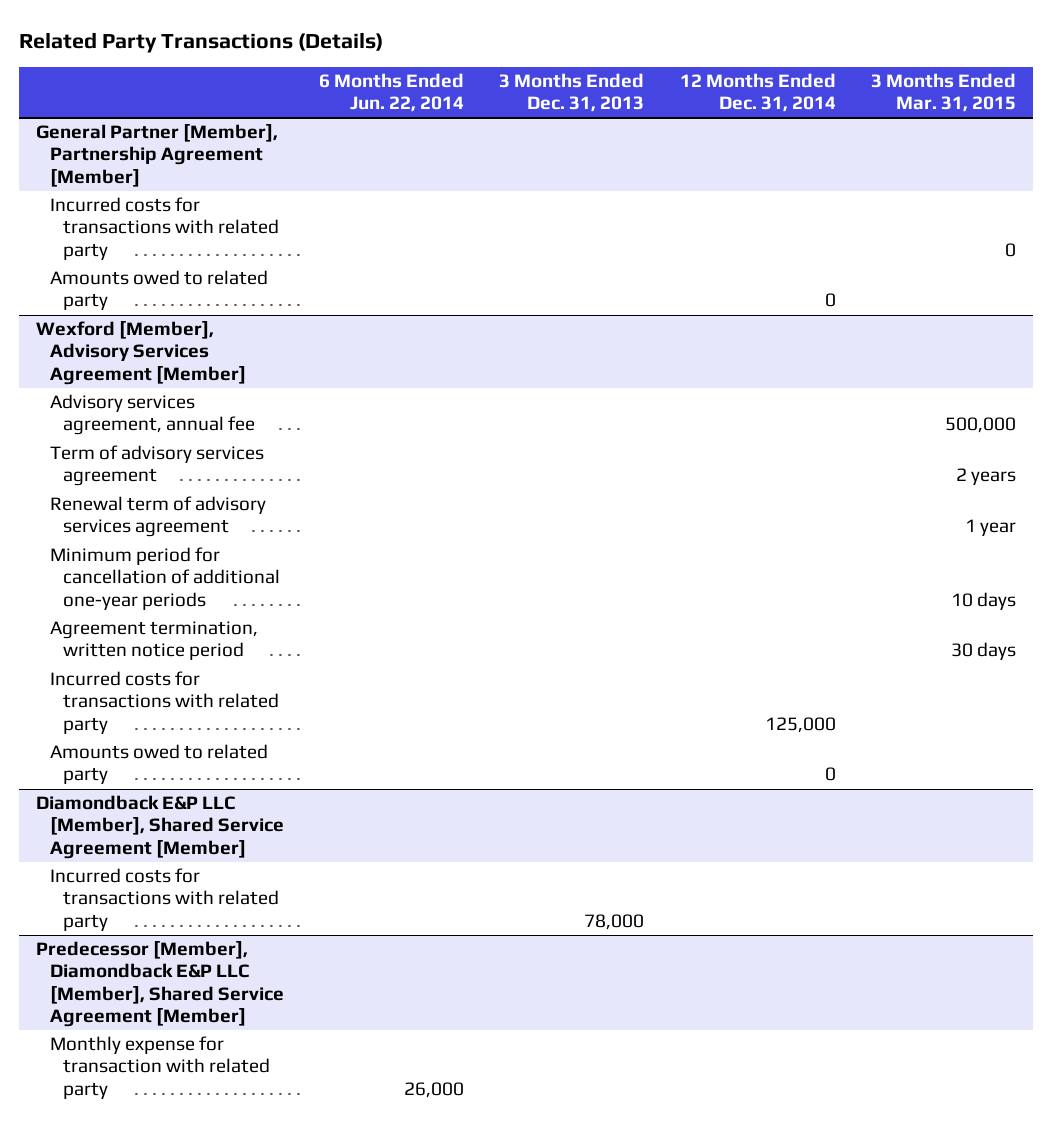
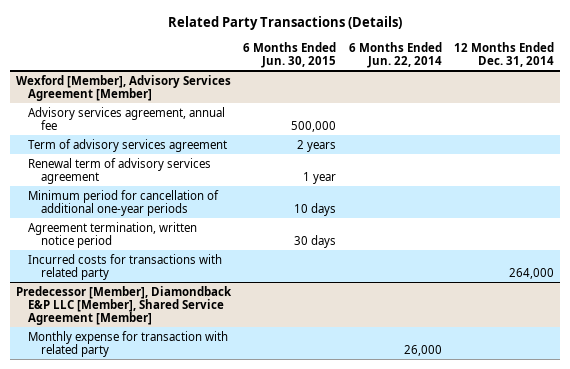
- | 6 Months Ended Jun. 22, 2014 | 3 Months Ended Dec. 31, 2013 | 12 Months Ended Dec. 31, 2014 | 3 Months Ended Mar. 31, 2015
+ | 6 Months Ended Jun. 30, 2015 | 6 Months Ended Jun. 22, 2014 | 12 Months Ended Dec. 31, 2014
- General Partner [Member], Partnership Agreement [Member]
- Incurred costs for transactions with related party | | | | 0
- Amounts owed to related party | | | 0 |
@ Wexford [Member], Advisory Services Agreement [Member]
- Incurred costs for transactions with related party | | | 125,000 |
- Amounts owed to related party | | | 0 |
- Diamondback E&P LLC [Member], Shared Service Agreement [Member]
- Incurred costs for transactions with related party | | 78,000 | |
@ Wexford [Member], Advisory Services Agreement [Member]
+ Incurred costs for transactions with related party | | | 264,000

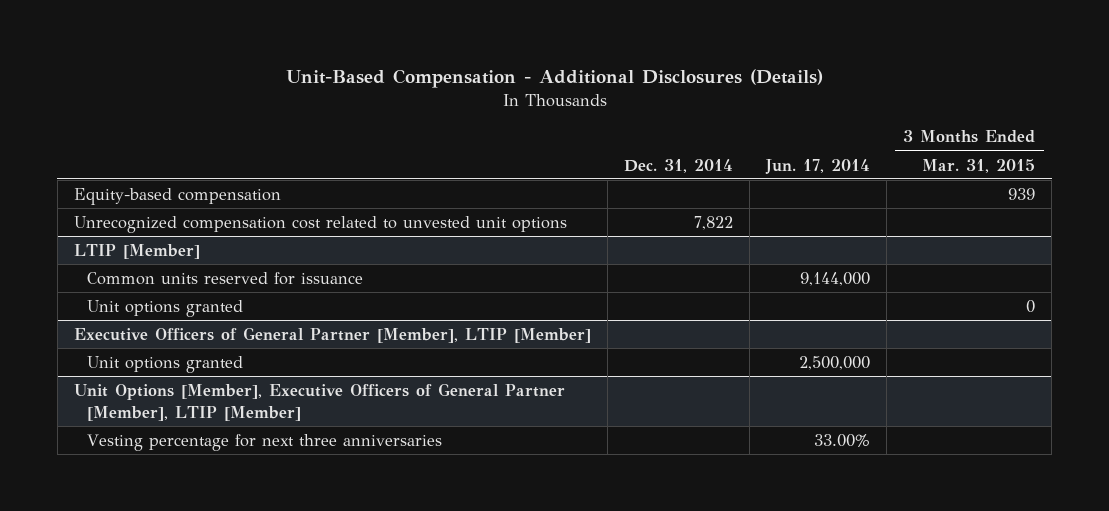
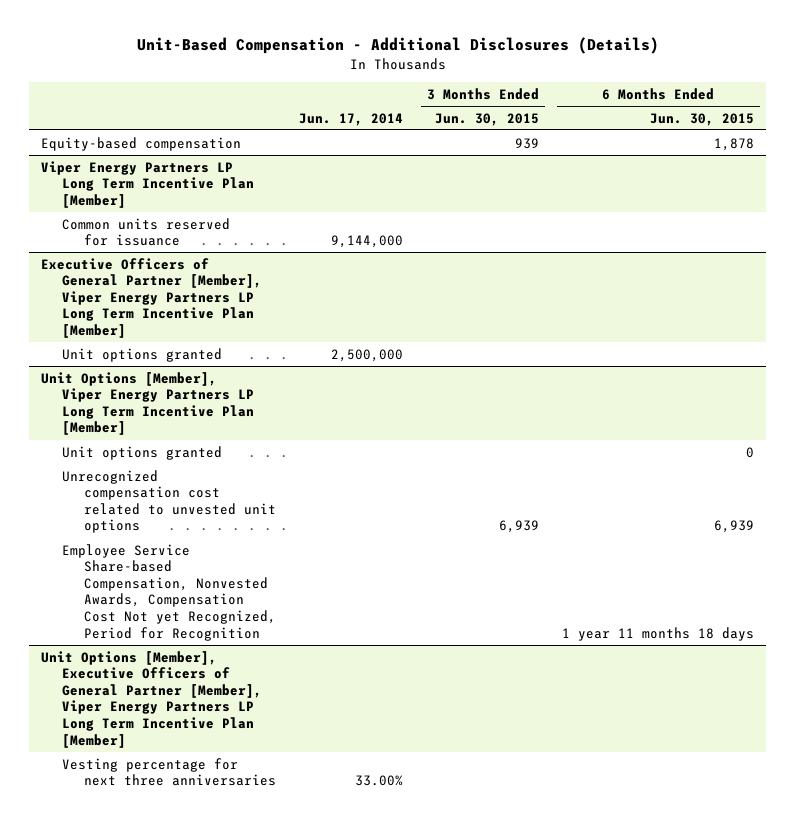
- | Dec. 31, 2014 | Jun. 17, 2014 | 3 Months Ended Mar. 31, 2015
+ | Jun. 17, 2014 | 3 Months Ended Jun. 30, 2015 | 6 Months Ended Jun. 30, 2015
- Unrecognized compensation cost related to unvested unit options | 7,822 | |
- LTIP [Member]
+ Viper Energy Partners LP Long Term Incentive Plan [Member]
- Unit options granted | | | 0
- Executive Officers of General Partner [Member], LTIP [Member]
+ Executive Officers of General Partner [Member], Viper Energy Partners LP Long Term Incentive Plan [Member]
- Unit Options [Member], Executive Officers of General Partner [Member], LTIP [Member]
+ Unit Options [Member], Viper Energy Partners LP Long Term Incentive Plan [Member]
+ Unit options granted | | | 0
+ Unrecognized compensation cost related to unvested unit options | | 6,939 | 6,939
+ Employee Service Share-based Compensation, Nonvested Awards, Compensation Cost Not yet Recognized, Period for Recognition | | | 1 year 11 months 18 days
+ Unit Options [Member], Executive Officers of General Partner [Member], Viper Energy Partners LP Long Term Incentive Plan [Member]

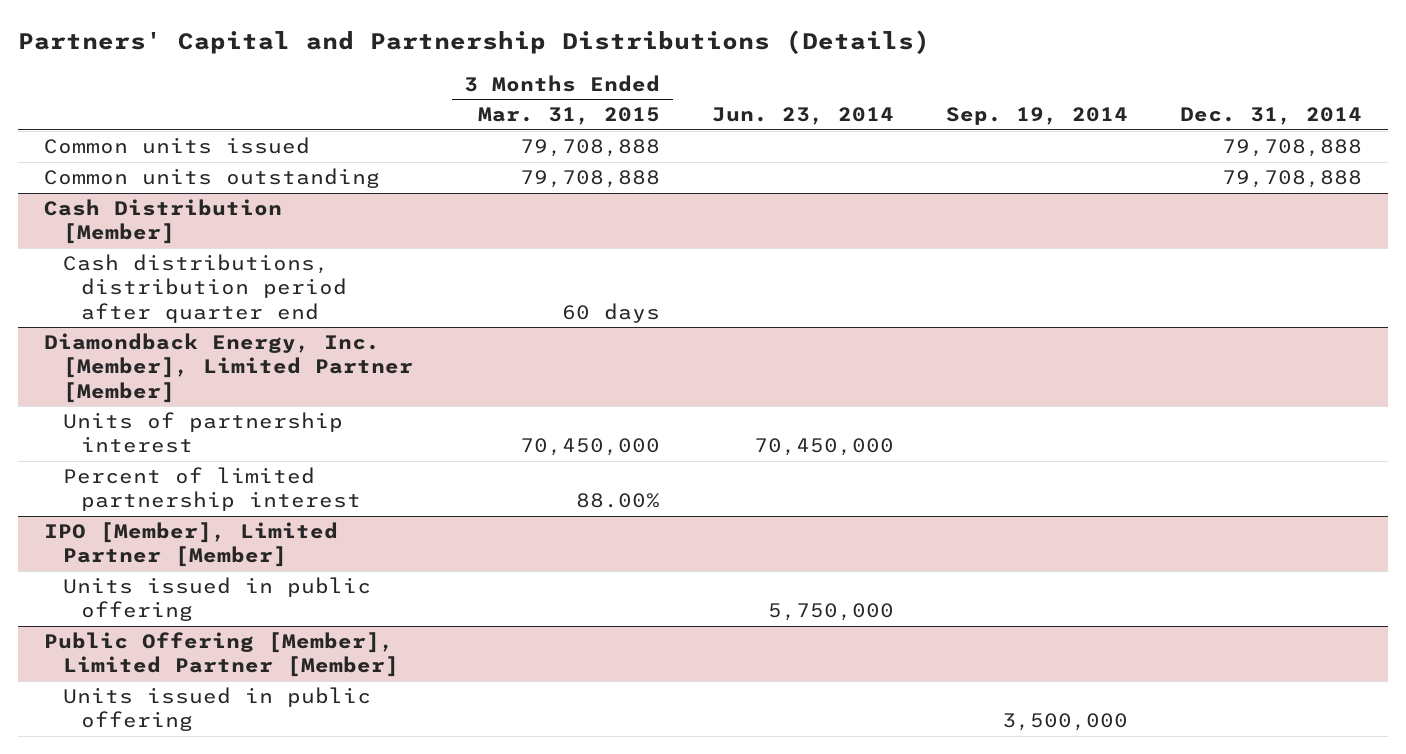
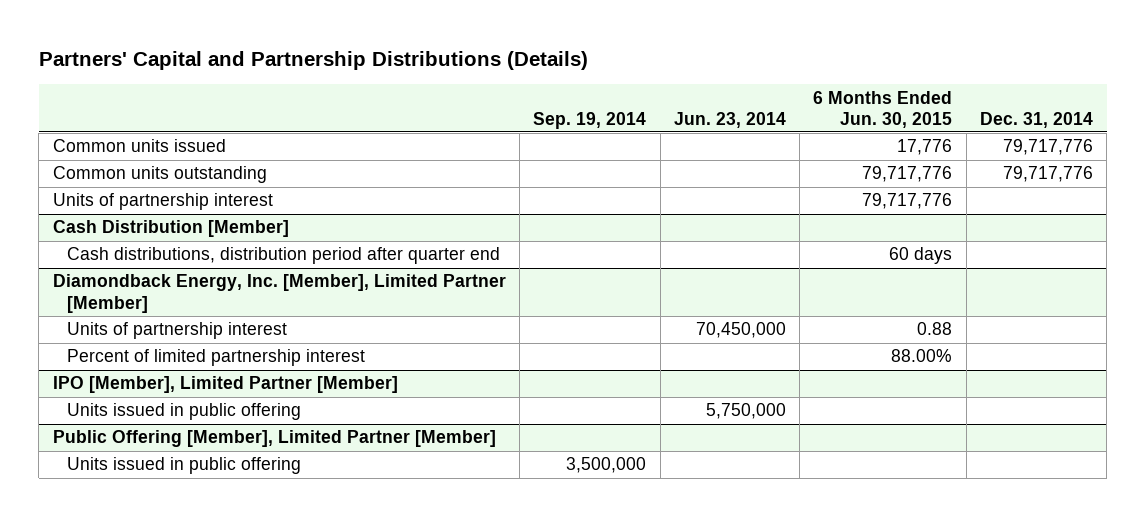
- | 3 Months Ended Mar. 31, 2015 | Jun. 23, 2014 | Sep. 19, 2014 | Dec. 31, 2014
+ | Sep. 19, 2014 | Jun. 23, 2014 | 6 Months Ended Jun. 30, 2015 | Dec. 31, 2014
- Common units issued | 79,708,888 | | | 79,708,888
- Common units outstanding | 79,708,888 | | | 79,708,888
+ Common units issued | | | 17,776 | 79,717,776
+ Common units outstanding | | | 79,717,776 | 79,717,776
+ Units of partnership interest | | | 79,717,776 |

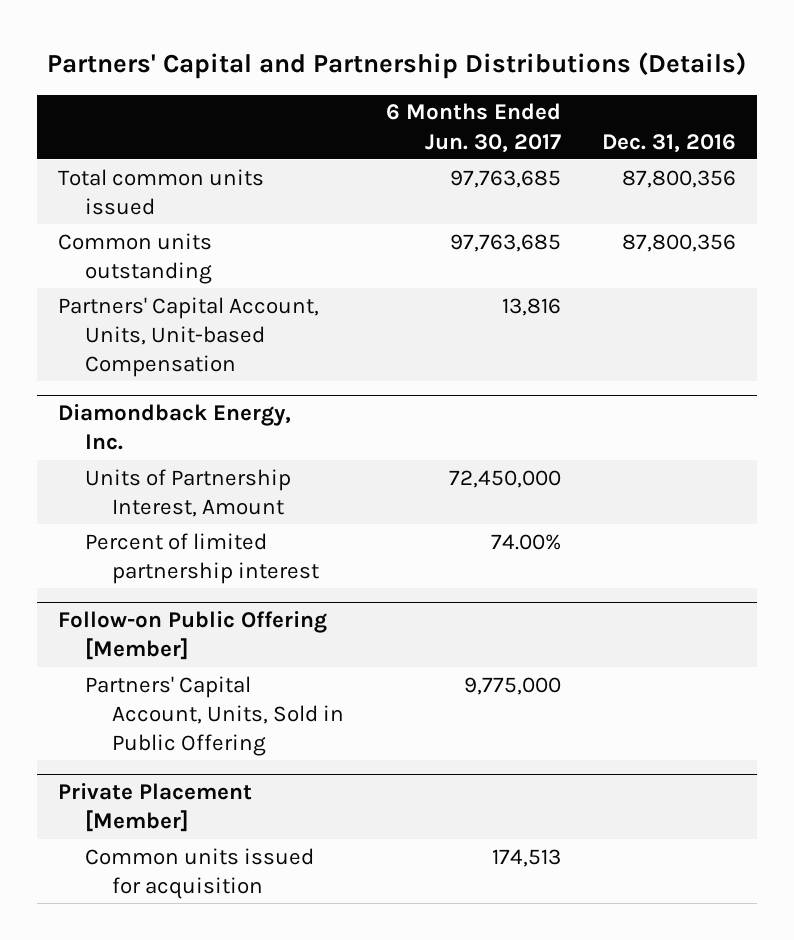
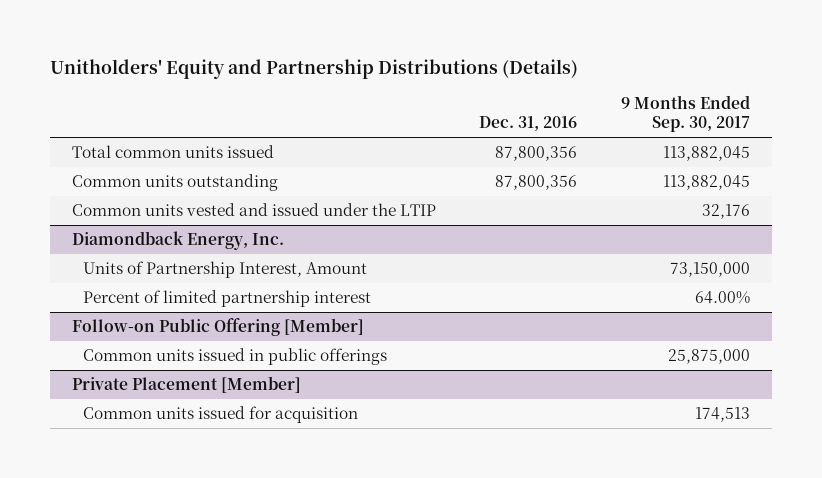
- Partners' Capital and Partnership Distributions (Details)
+ Unitholders' Equity and Partnership Distributions (Details)
- | 6 Months Ended Jun. 30, 2017 | Dec. 31, 2016
+ | Dec. 31, 2016 | 9 Months Ended Sep. 30, 2017
- Partners' Capital Account, Units, Unit-based Compensation | 13,816 |
+ Common units vested and issued under the LTIP | | 32,176
@ Follow-on Public Offering [Member]
- Partners' Capital Account, Units, Sold in Public Offering | 9,775,000 |
+ Common units issued in public offerings | | 25,875,000

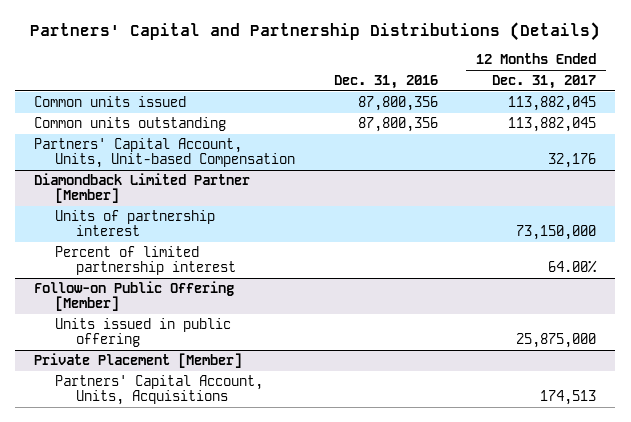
- Unitholders' Equity and Partnership Distributions (Details)
+ Partners' Capital and Partnership Distributions (Details)
- | Dec. 31, 2016 | 9 Months Ended Sep. 30, 2017
+ | Dec. 31, 2016 | 12 Months Ended Dec. 31, 2017
- Total common units issued | 87,800,356 | 113,882,045
+ Common units issued | 87,800,356 | 113,882,045
- Common units vested and issued under the LTIP | | 32,176
- Diamondback Energy, Inc.
- Units of Partnership Interest, Amount | | 73,150,000
+ Partners' Capital Account, Units, Unit-based Compensation | | 32,176
+ Diamondback Limited Partner [Member]
+ Units of partnership interest | | 73,150,000
@ Follow-on Public Offering [Member]
- Common units issued in public offerings | | 25,875,000
+ Units issued in public offering | | 25,875,000
@ Private Placement [Member]
- Common units issued for acquisition | | 174,513
+ Partners' Capital Account, Units, Acquisitions | | 174,513

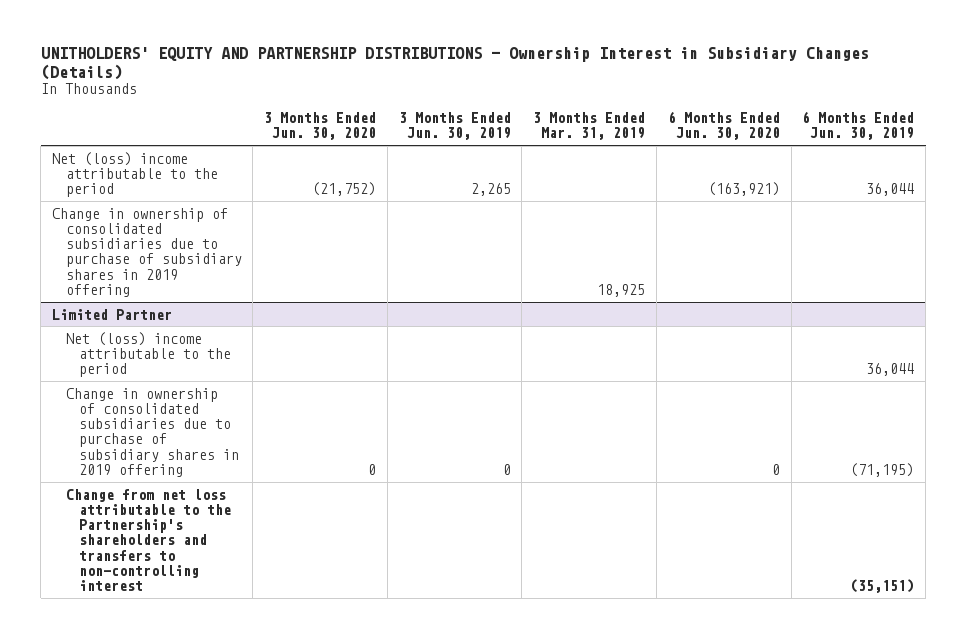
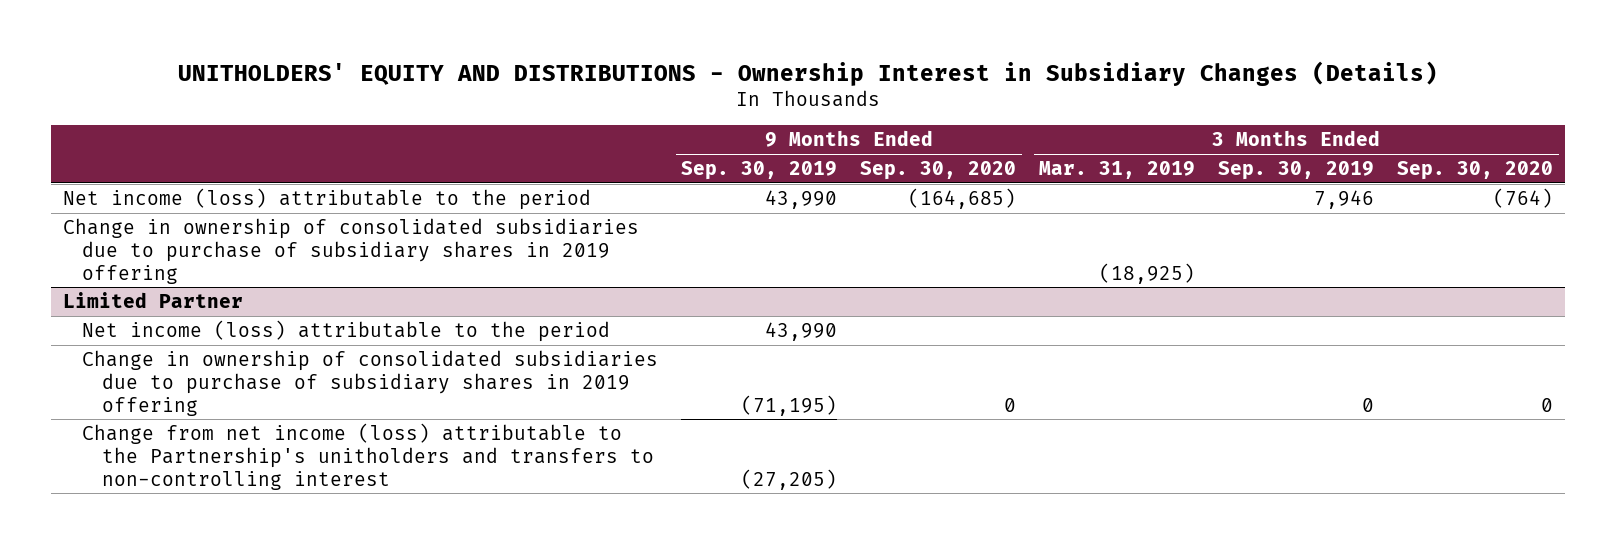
- UNITHOLDERS' EQUITY AND PARTNERSHIP DISTRIBUTIONS - Ownership Interest in Subsidiary Changes (Details)
+ UNITHOLDERS' EQUITY AND DISTRIBUTIONS - Ownership Interest in Subsidiary Changes (Details)
- | 3 Months Ended Jun. 30, 2020 | 3 Months Ended Jun. 30, 2019 | 3 Months Ended Mar. 31, 2019 | 6 Months Ended Jun. 30, 2020 | 6 Months Ended Jun. 30, 2019
+ | 9 Months Ended Sep. 30, 2019 | 9 Months Ended Sep. 30, 2020 | 3 Months Ended Mar. 31, 2019 | 3 Months Ended Sep. 30, 2019 | 3 Months Ended Sep. 30, 2020
- Net (loss) income attributable to the period | (21,752) | 2,265 | | (163,921) | 36,044
- Change in ownership of consolidated subsidiaries due to purchase of subsidiary shares in 2019 offering | | | 18,925 | |
+ Net income (loss) attributable to the period | 43,990 | (164,685) | | 7,946 | (764)
+ Change in ownership of consolidated subsidiaries due to purchase of subsidiary shares in 2019 offering | | | (18,925) | |
@ Limited Partner
- Net (loss) income attributable to the period | | | | | 36,044
+ Net income (loss) attributable to the period | 43,990 | | | |
- Change from net loss attributable to the Partnership's shareholders and transfers to non-controlling interest | | | | | (35,151)
+ Change from net income (loss) attributable to the Partnership's unitholders and transfers to non-controlling interest | (27,205) | | | |

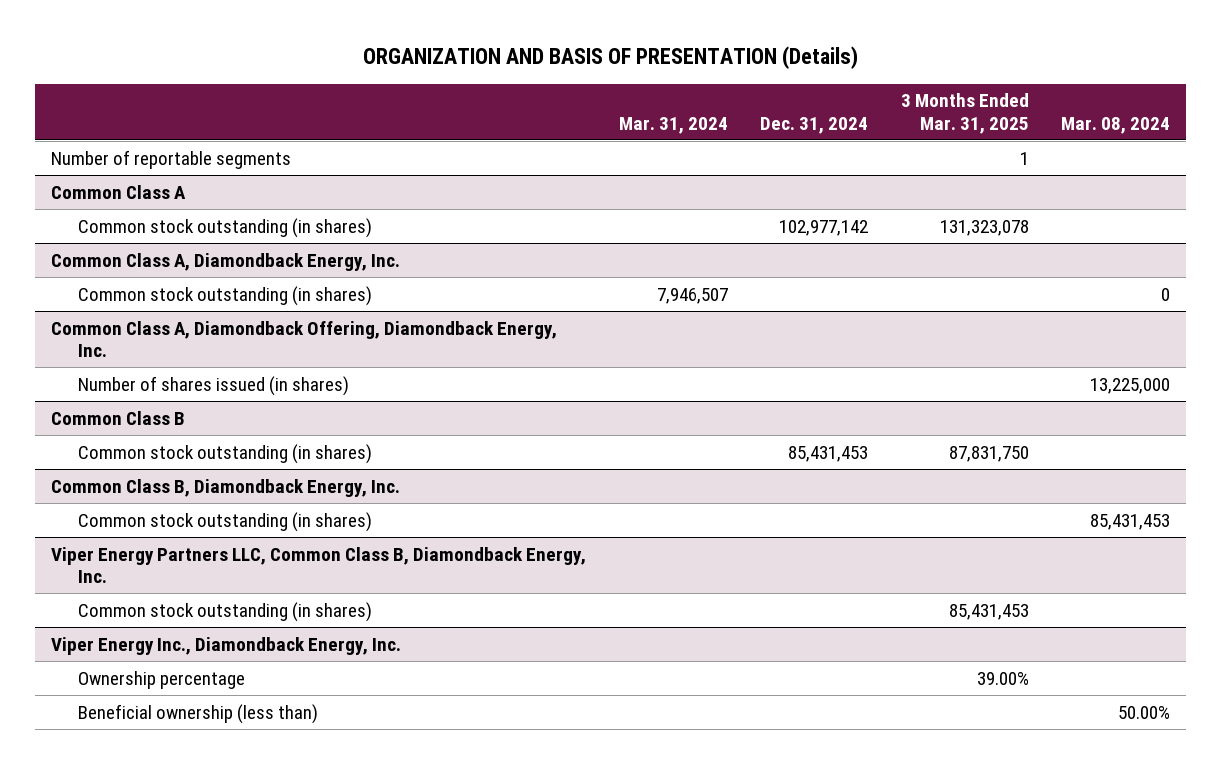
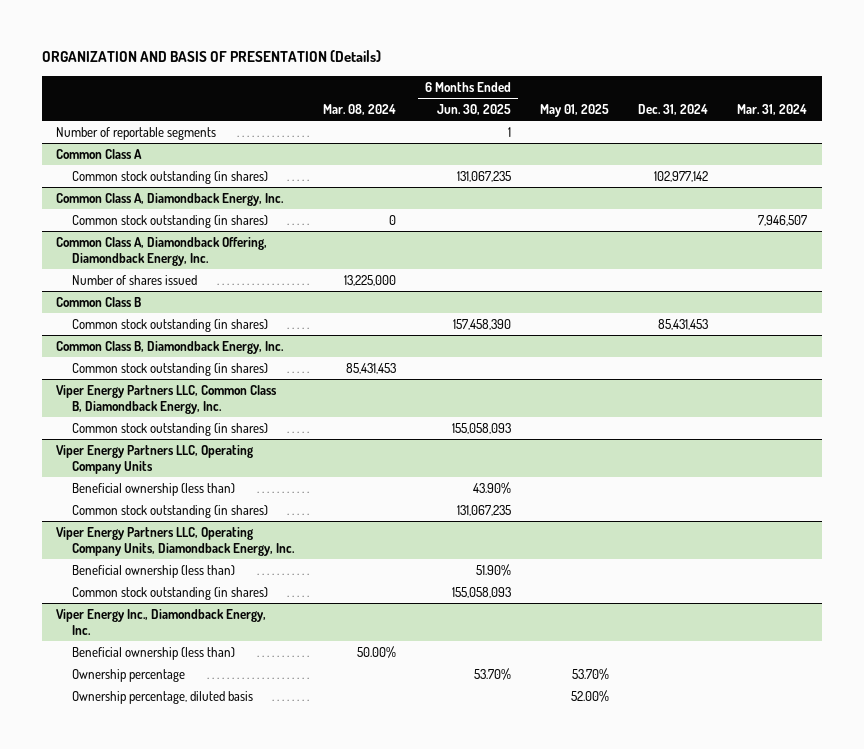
- | Mar. 31, 2024 | Dec. 31, 2024 | 3 Months Ended Mar. 31, 2025 | Mar. 08, 2024
+ | Mar. 08, 2024 | 6 Months Ended Jun. 30, 2025 | May 01, 2025 | Dec. 31, 2024 | Mar. 31, 2024
@ Common Class A, Diamondback Offering, Diamondback Energy, Inc.
- Number of shares issued (in shares) | | | | 13,225,000
+ Number of shares issued | 13,225,000 | | | |
+ Viper Energy Partners LLC, Operating Company Units
+ Beneficial ownership (less than) | | 43.90% | | |
+ Common stock outstanding (in shares) | | 131,067,235 | | |
+ Viper Energy Partners LLC, Operating Company Units, Diamondback Energy, Inc.
+ Beneficial ownership (less than) | | 51.90% | | |
+ Common stock outstanding (in shares) | | 155,058,093 | | |
@ Viper Energy Inc., Diamondback Energy, Inc.
moved down: Ownership percentage | | 53.70% | 53.70% | |
+ Ownership percentage, diluted basis | | | 52.00% | |

